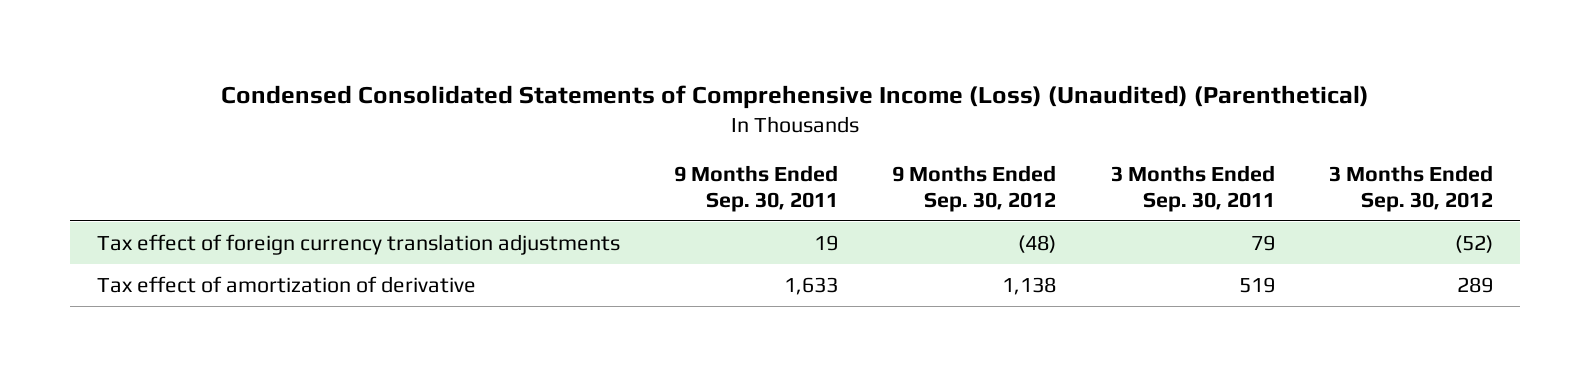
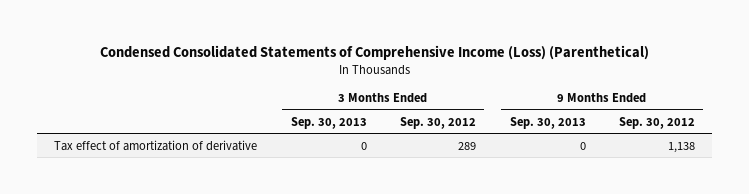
- Condensed Consolidated Statements of Comprehensive Income (Loss) (Unaudited) (Parenthetical)
+ Condensed Consolidated Statements of Comprehensive Income (Loss) (Parenthetical)
- | 9 Months Ended Sep. 30, 2011 | 9 Months Ended Sep. 30, 2012 | 3 Months Ended Sep. 30, 2011 | 3 Months Ended Sep. 30, 2012
+ | 3 Months Ended Sep. 30, 2013 | 3 Months Ended Sep. 30, 2012 | 9 Months Ended Sep. 30, 2013 | 9 Months Ended Sep. 30, 2012
- Tax effect of foreign currency translation adjustments | 19 | (48) | 79 | (52)

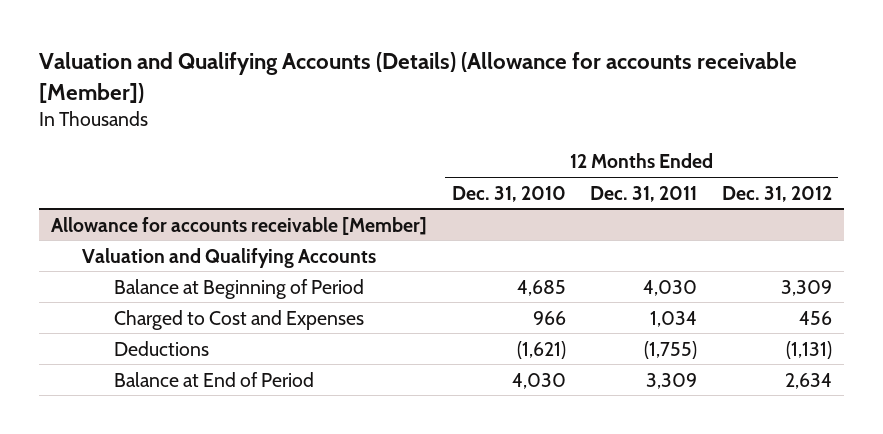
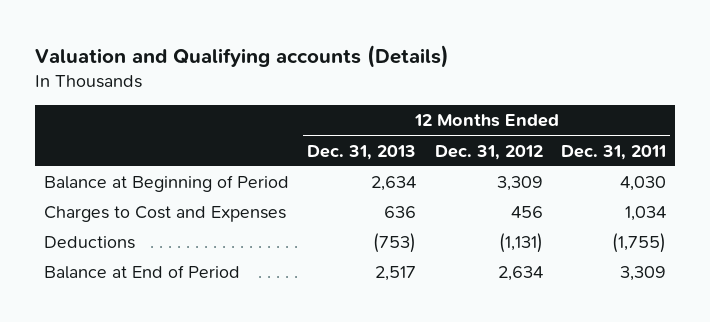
- Valuation and Qualifying Accounts (Details) (Allowance for accounts receivable [Member])
+ Valuation and Qualifying accounts (Details)
- | 12 Months Ended Dec. 31, 2010 | 12 Months Ended Dec. 31, 2011 | 12 Months Ended Dec. 31, 2012
+ | 12 Months Ended Dec. 31, 2013 | 12 Months Ended Dec. 31, 2012 | 12 Months Ended Dec. 31, 2011
- Allowance for accounts receivable [Member]
- Valuation and Qualifying Accounts
- Charged to Cost and Expenses | 966 | 1,034 | 456
+ Charges to Cost and Expenses | 636 | 456 | 1,034

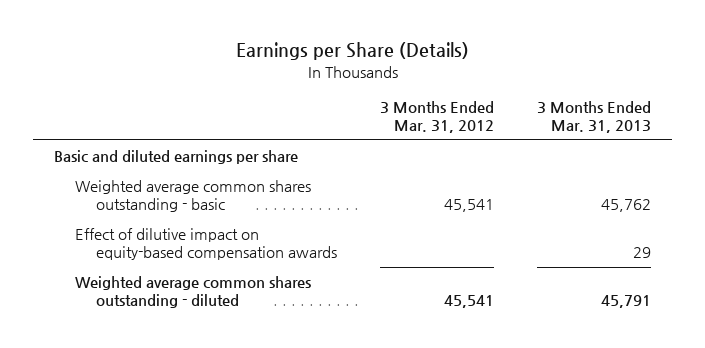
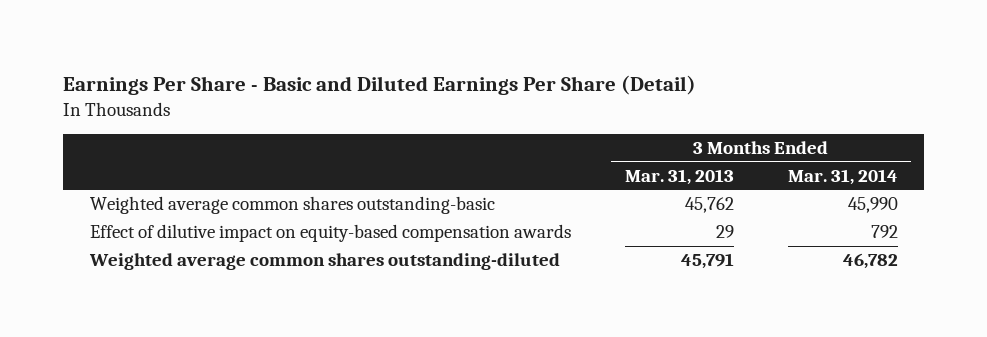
- Earnings per Share (Details)
+ Earnings Per Share - Basic and Diluted Earnings Per Share (Detail)
- | 3 Months Ended Mar. 31, 2012 | 3 Months Ended Mar. 31, 2013
+ | 3 Months Ended Mar. 31, 2013 | 3 Months Ended Mar. 31, 2014
- Basic and diluted earnings per share
- Weighted average common shares outstanding - basic | 45,541 | 45,762
+ Weighted average common shares outstanding-basic | 45,762 | 45,990
- Weighted average common shares outstanding - diluted | 45,541 | 45,791
+ Weighted average common shares outstanding-diluted | 45,791 | 46,782

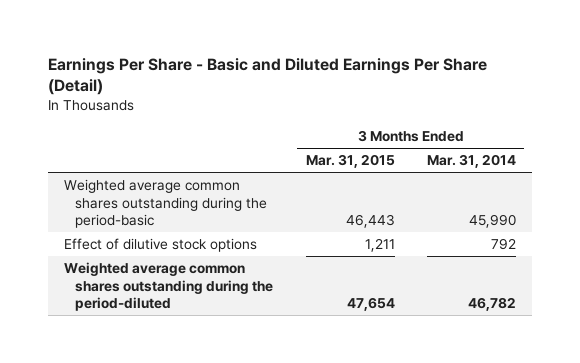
- | 3 Months Ended Mar. 31, 2013 | 3 Months Ended Mar. 31, 2014
+ | 3 Months Ended Mar. 31, 2015 | 3 Months Ended Mar. 31, 2014
- Weighted average common shares outstanding-basic | 45,762 | 45,990
- Effect of dilutive impact on equity-based compensation awards | 29 | 792
- Weighted average common shares outstanding-diluted | 45,791 | 46,782
+ Weighted average common shares outstanding during the period-basic | 46,443 | 45,990
+ Effect of dilutive stock options | 1,211 | 792
+ Weighted average common shares outstanding during the period-diluted | 47,654 | 46,782

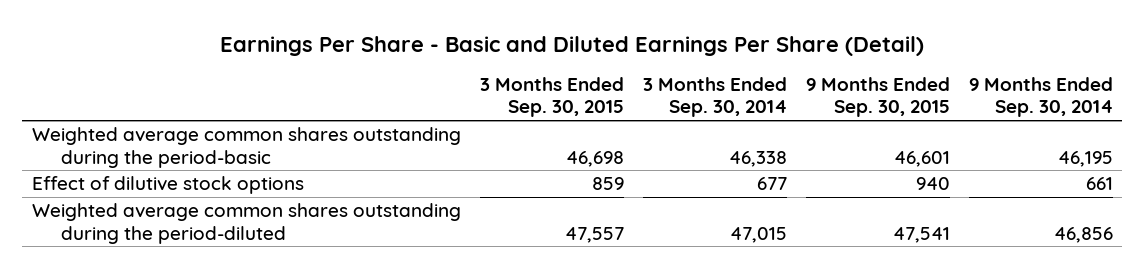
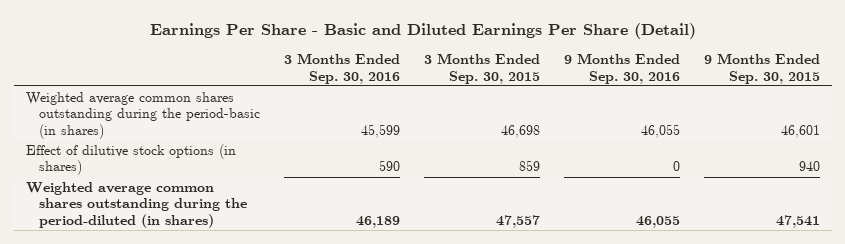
- | 3 Months Ended Sep. 30, 2015 | 3 Months Ended Sep. 30, 2014 | 9 Months Ended Sep. 30, 2015 | 9 Months Ended Sep. 30, 2014
+ | 3 Months Ended Sep. 30, 2016 | 3 Months Ended Sep. 30, 2015 | 9 Months Ended Sep. 30, 2016 | 9 Months Ended Sep. 30, 2015
- Weighted average common shares outstanding during the period-basic | 46,698 | 46,338 | 46,601 | 46,195
- Effect of dilutive stock options | 859 | 677 | 940 | 661
- Weighted average common shares outstanding during the period-diluted | 47,557 | 47,015 | 47,541 | 46,856
+ Weighted average common shares outstanding during the period-basic (in shares) | 45,599 | 46,698 | 46,055 | 46,601
+ Effect of dilutive stock options (in shares) | 590 | 859 | 0 | 940
+ Weighted average common shares outstanding during the period-diluted (in shares) | 46,189 | 47,557 | 46,055 | 47,541

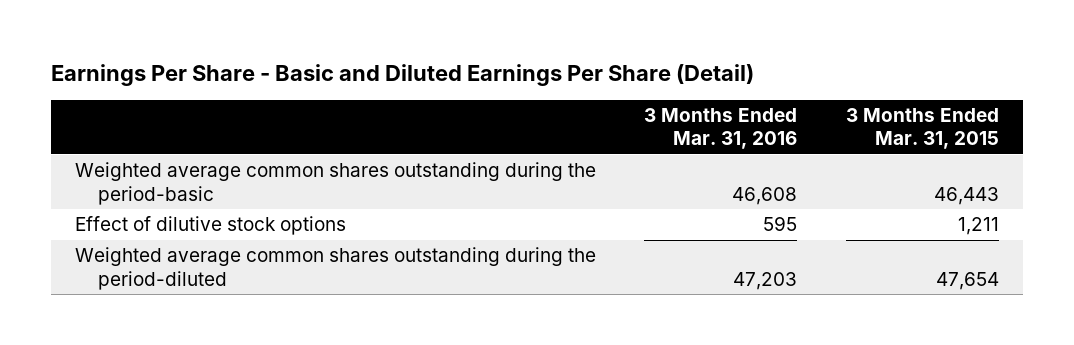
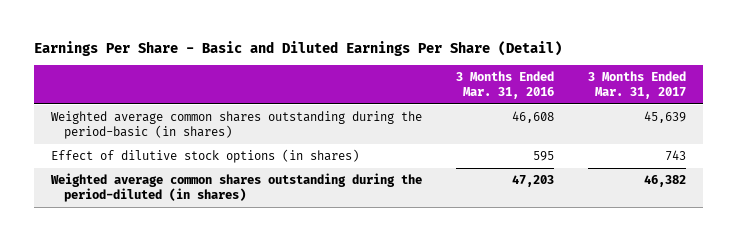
- | 3 Months Ended Mar. 31, 2016 | 3 Months Ended Mar. 31, 2015
+ | 3 Months Ended Mar. 31, 2016 | 3 Months Ended Mar. 31, 2017
- Weighted average common shares outstanding during the period-basic | 46,608 | 46,443
- Effect of dilutive stock options | 595 | 1,211
- Weighted average common shares outstanding during the period-diluted | 47,203 | 47,654
+ Weighted average common shares outstanding during the period-basic (in shares) | 46,608 | 45,639
+ Effect of dilutive stock options (in shares) | 595 | 743
+ Weighted average common shares outstanding during the period-diluted (in shares) | 47,203 | 46,382

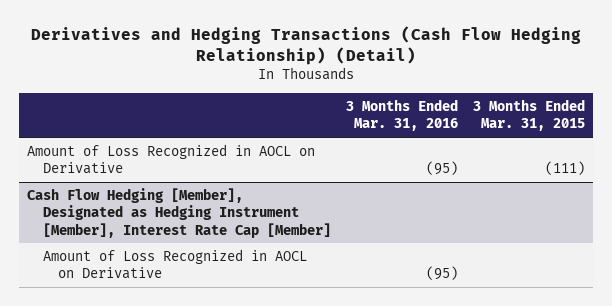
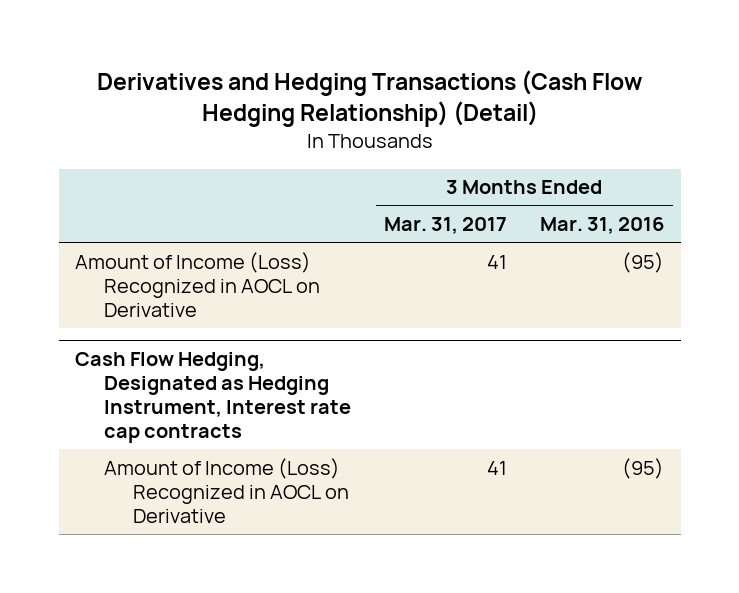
- | 3 Months Ended Mar. 31, 2016 | 3 Months Ended Mar. 31, 2015
+ | 3 Months Ended Mar. 31, 2017 | 3 Months Ended Mar. 31, 2016
- Amount of Loss Recognized in AOCL on Derivative | (95) | (111)
- Cash Flow Hedging [Member], Designated as Hedging Instrument [Member], Interest Rate Cap [Member]
- Amount of Loss Recognized in AOCL on Derivative | (95) |
+ Amount of Income (Loss) Recognized in AOCL on Derivative | 41 | (95)
+ Cash Flow Hedging, Designated as Hedging Instrument, Interest rate cap contracts
+ Amount of Income (Loss) Recognized in AOCL on Derivative | 41 | (95)

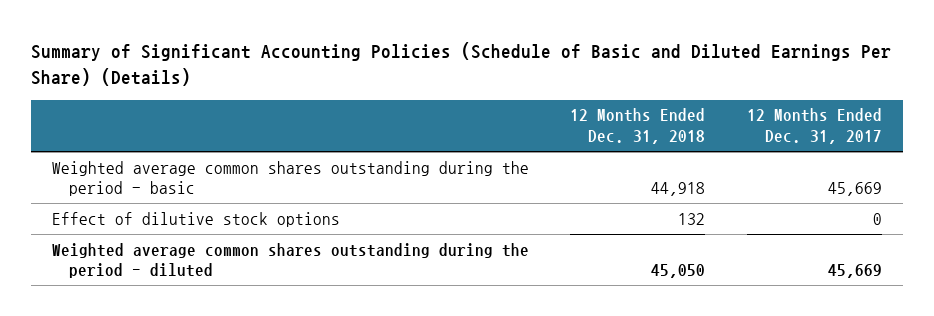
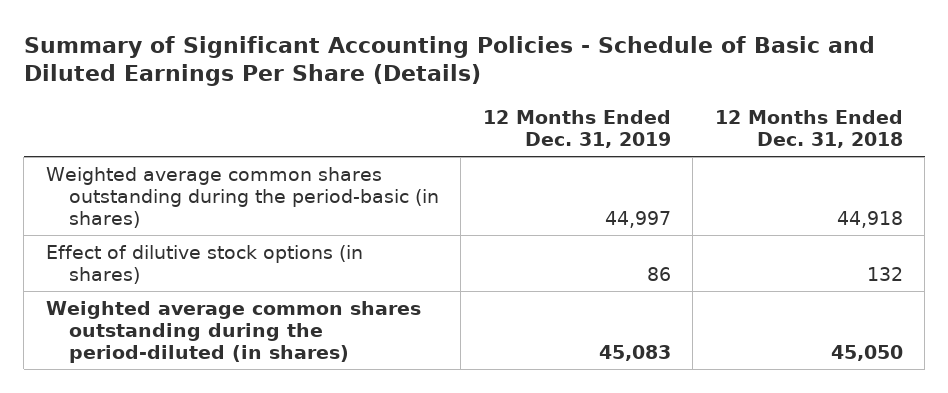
- Summary of Significant Accounting Policies (Schedule of Basic and Diluted Earnings Per Share) (Details)
+ Summary of Significant Accounting Policies - Schedule of Basic and Diluted Earnings Per Share (Details)
- | 12 Months Ended Dec. 31, 2018 | 12 Months Ended Dec. 31, 2017
+ | 12 Months Ended Dec. 31, 2019 | 12 Months Ended Dec. 31, 2018
- Weighted average common shares outstanding during the period - basic | 44,918 | 45,669
- Effect of dilutive stock options | 132 | 0
- Weighted average common shares outstanding during the period - diluted | 45,050 | 45,669
+ Weighted average common shares outstanding during the period-basic (in shares) | 44,997 | 44,918
+ Effect of dilutive stock options (in shares) | 86 | 132
+ Weighted average common shares outstanding during the period-diluted (in shares) | 45,083 | 45,050

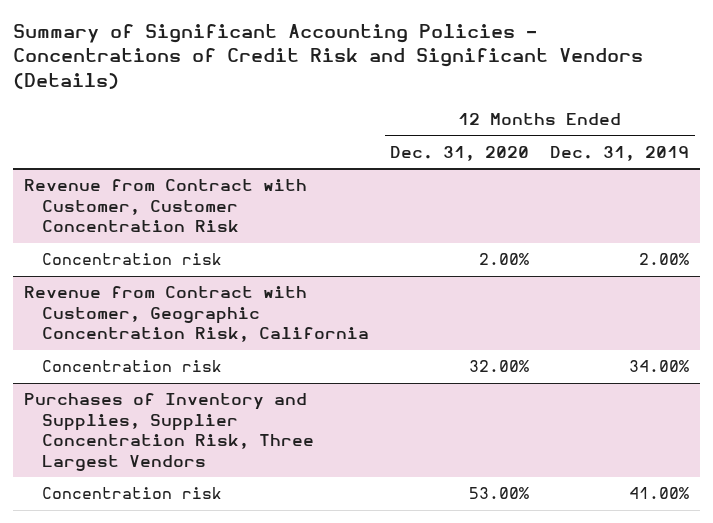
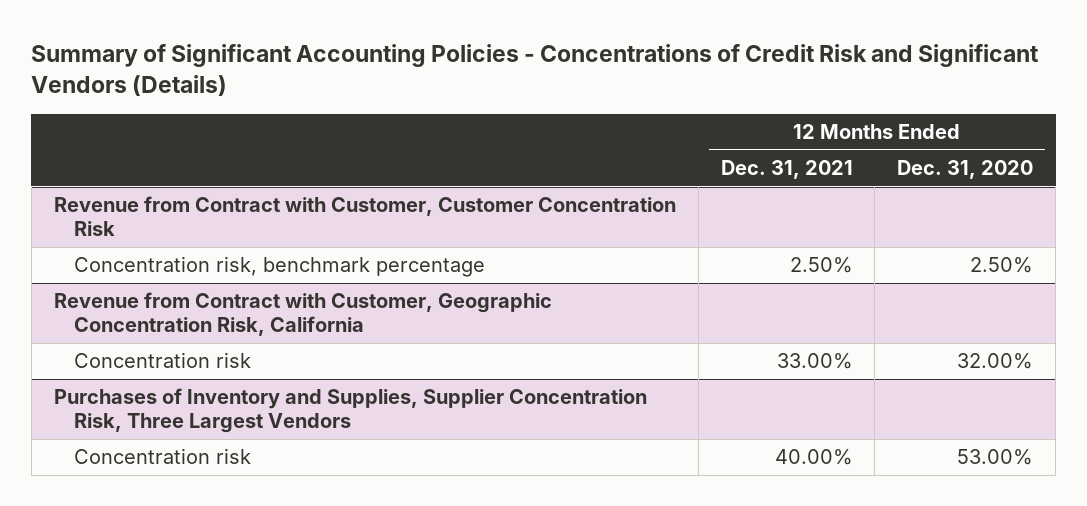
- | 12 Months Ended Dec. 31, 2020 | 12 Months Ended Dec. 31, 2019
+ | 12 Months Ended Dec. 31, 2021 | 12 Months Ended Dec. 31, 2020
@ Revenue from Contract with Customer, Customer Concentration Risk
- Concentration risk | 2.00% | 2.00%
+ Concentration risk, benchmark percentage | 2.50% | 2.50%

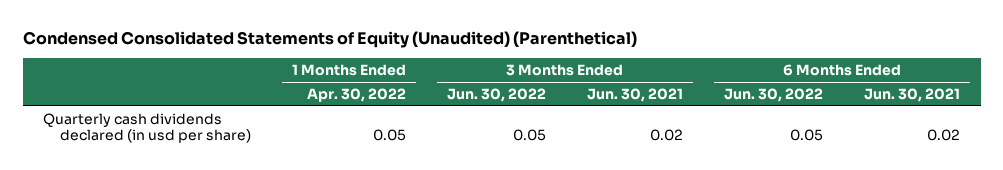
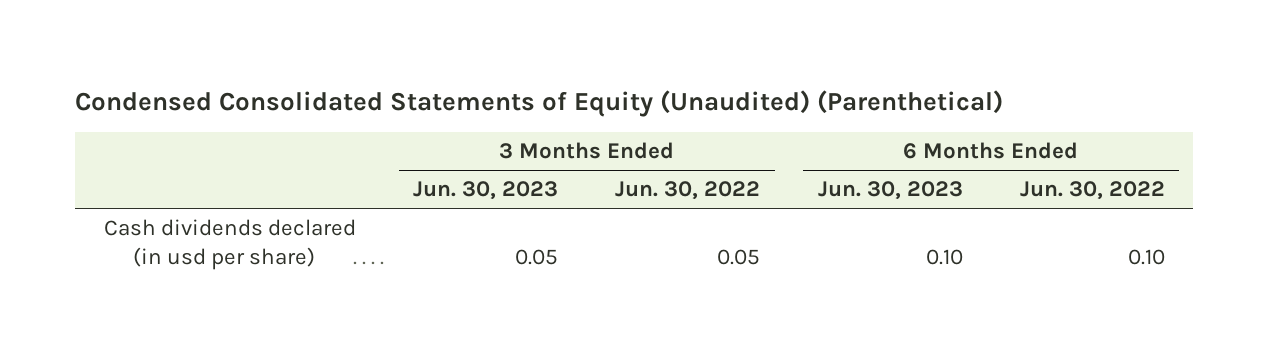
- | 1 Months Ended Apr. 30, 2022 | 3 Months Ended Jun. 30, 2022 | 3 Months Ended Jun. 30, 2021 | 6 Months Ended Jun. 30, 2022 | 6 Months Ended Jun. 30, 2021
+ | 3 Months Ended Jun. 30, 2023 | 3 Months Ended Jun. 30, 2022 | 6 Months Ended Jun. 30, 2023 | 6 Months Ended Jun. 30, 2022
- Quarterly cash dividends declared (in usd per share) | 0.05 | 0.05 | 0.02 | 0.05 | 0.02
+ Cash dividends declared (in usd per share) | 0.05 | 0.05 | 0.10 | 0.10

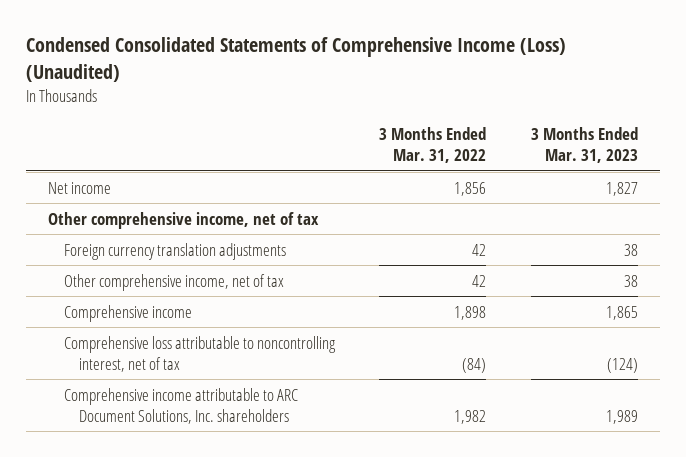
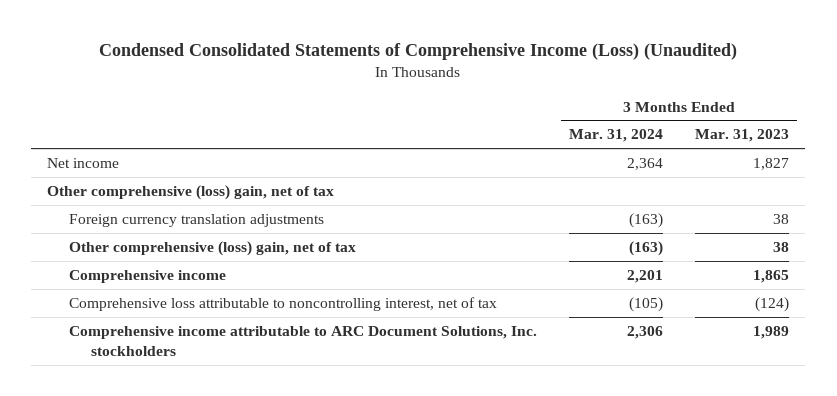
- | 3 Months Ended Mar. 31, 2022 | 3 Months Ended Mar. 31, 2023
+ | 3 Months Ended Mar. 31, 2024 | 3 Months Ended Mar. 31, 2023
- Other comprehensive income, net of tax
+ Other comprehensive (loss) gain, net of tax
- Other comprehensive income, net of tax | 42 | 38
+ Other comprehensive (loss) gain, net of tax | (163) | 38
- Comprehensive income attributable to ARC Document Solutions, Inc. shareholders | 1,982 | 1,989
+ Comprehensive income attributable to ARC Document Solutions, Inc. stockholders | 2,306 | 1,989

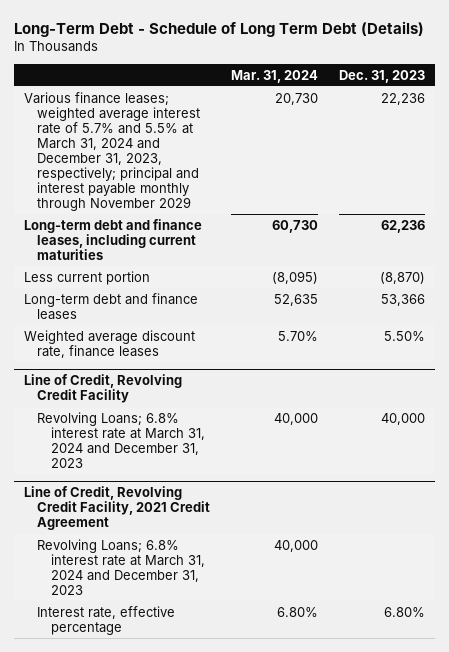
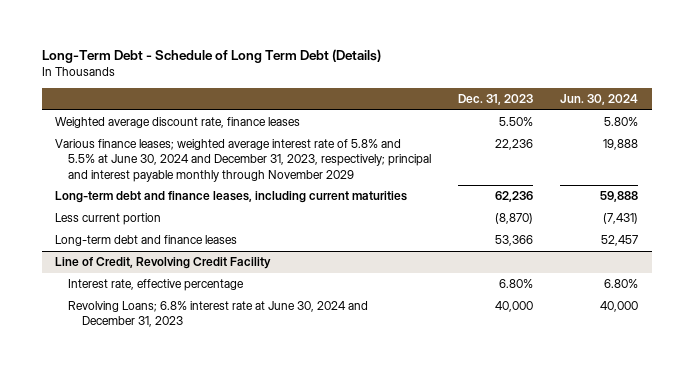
- | Mar. 31, 2024 | Dec. 31, 2023
+ | Dec. 31, 2023 | Jun. 30, 2024
- Various finance leases; weighted average interest rate of 5.7% and 5.5% at March 31, 2024 and December 31, 2023, respectively; principal and interest payable monthly through November 2029 | 20,730 | 22,236
moved up: Weighted average discount rate, finance leases | 5.50% | 5.80%
+ Various finance leases; weighted average interest rate of 5.8% and 5.5% at June 30, 2024 and December 31, 2023, respectively; principal and interest payable monthly through November 2029 | 22,236 | 19,888
@ Line of Credit, Revolving Credit Facility
- Revolving Loans; 6.8% interest rate at March 31, 2024 and December 31, 2023 | 40,000 | 40,000
- Line of Credit, Revolving Credit Facility, 2021 Credit Agreement
- Revolving Loans; 6.8% interest rate at March 31, 2024 and December 31, 2023 | 40,000 |
@ Line of Credit, Revolving Credit Facility
+ Revolving Loans; 6.8% interest rate at June 30, 2024 and December 31, 2023 | 40,000 | 40,000

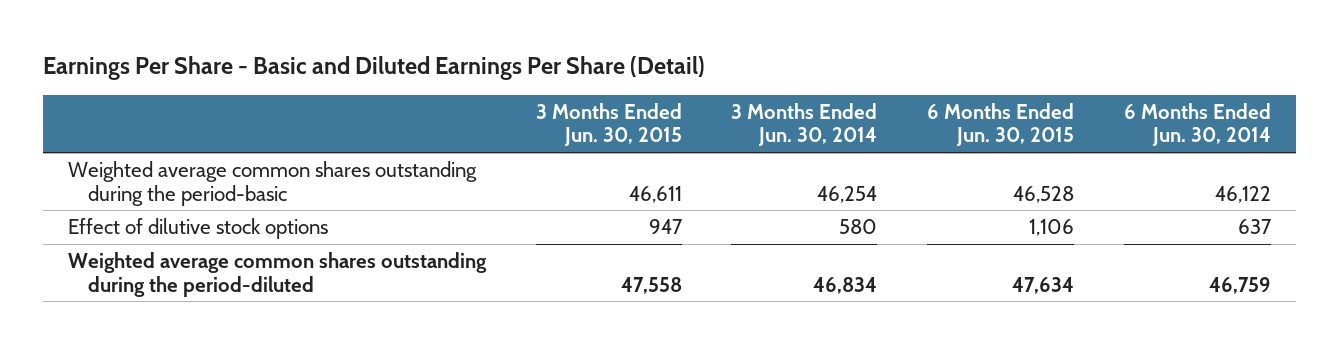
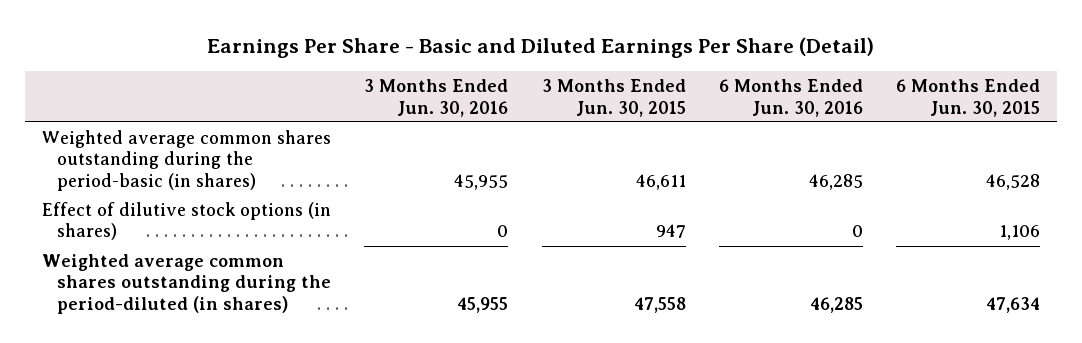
- | 3 Months Ended Jun. 30, 2015 | 3 Months Ended Jun. 30, 2014 | 6 Months Ended Jun. 30, 2015 | 6 Months Ended Jun. 30, 2014
+ | 3 Months Ended Jun. 30, 2016 | 3 Months Ended Jun. 30, 2015 | 6 Months Ended Jun. 30, 2016 | 6 Months Ended Jun. 30, 2015
- Weighted average common shares outstanding during the period-basic | 46,611 | 46,254 | 46,528 | 46,122
- Effect of dilutive stock options | 947 | 580 | 1,106 | 637
- Weighted average common shares outstanding during the period-diluted | 47,558 | 46,834 | 47,634 | 46,759
+ Weighted average common shares outstanding during the period-basic (in shares) | 45,955 | 46,611 | 46,285 | 46,528
+ Effect of dilutive stock options (in shares) | 0 | 947 | 0 | 1,106
+ Weighted average common shares outstanding during the period-diluted (in shares) | 45,955 | 47,558 | 46,285 | 47,634

